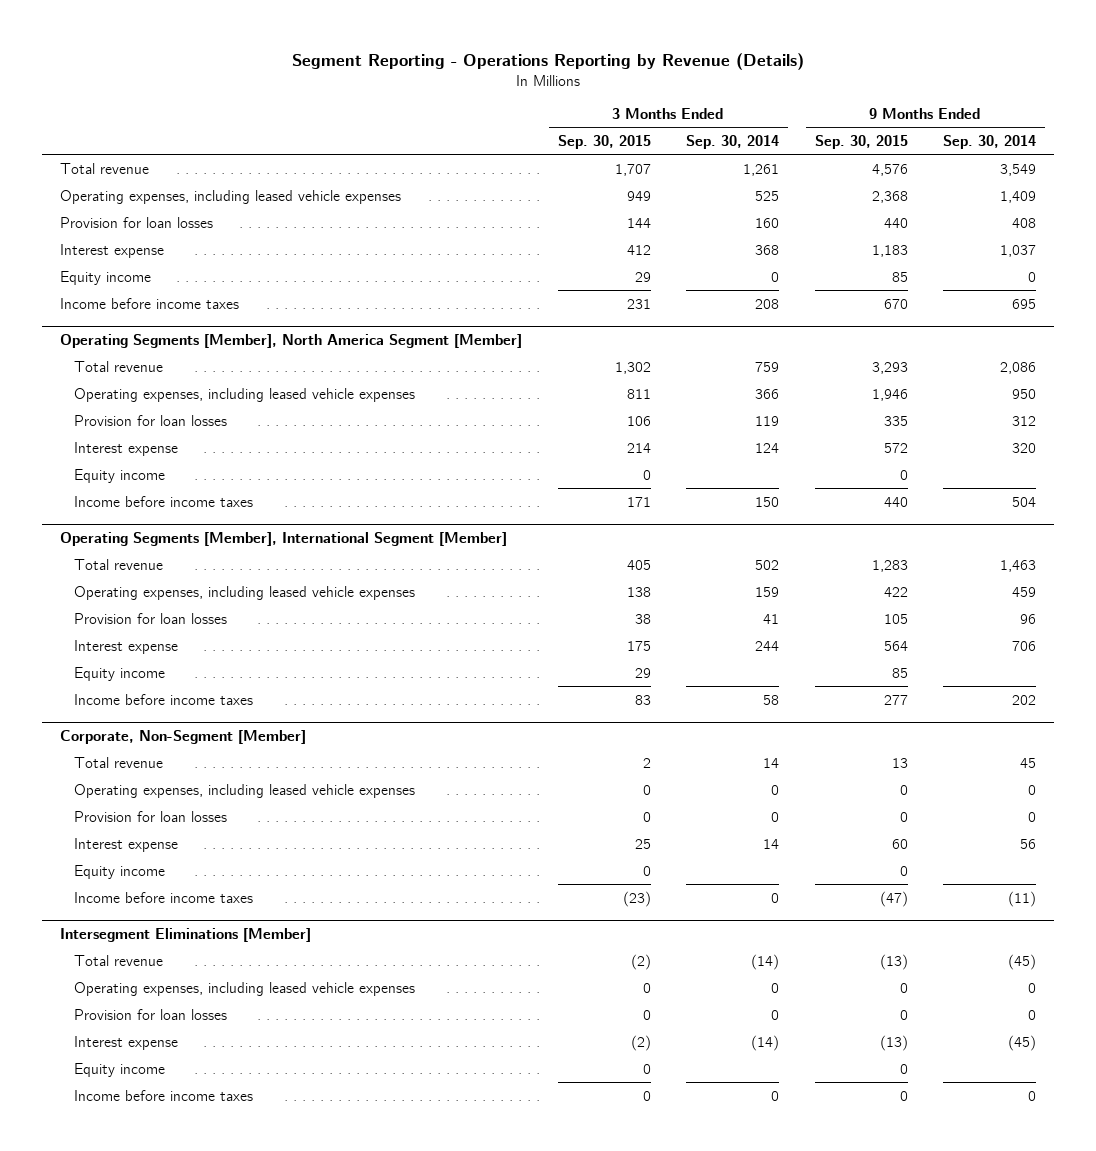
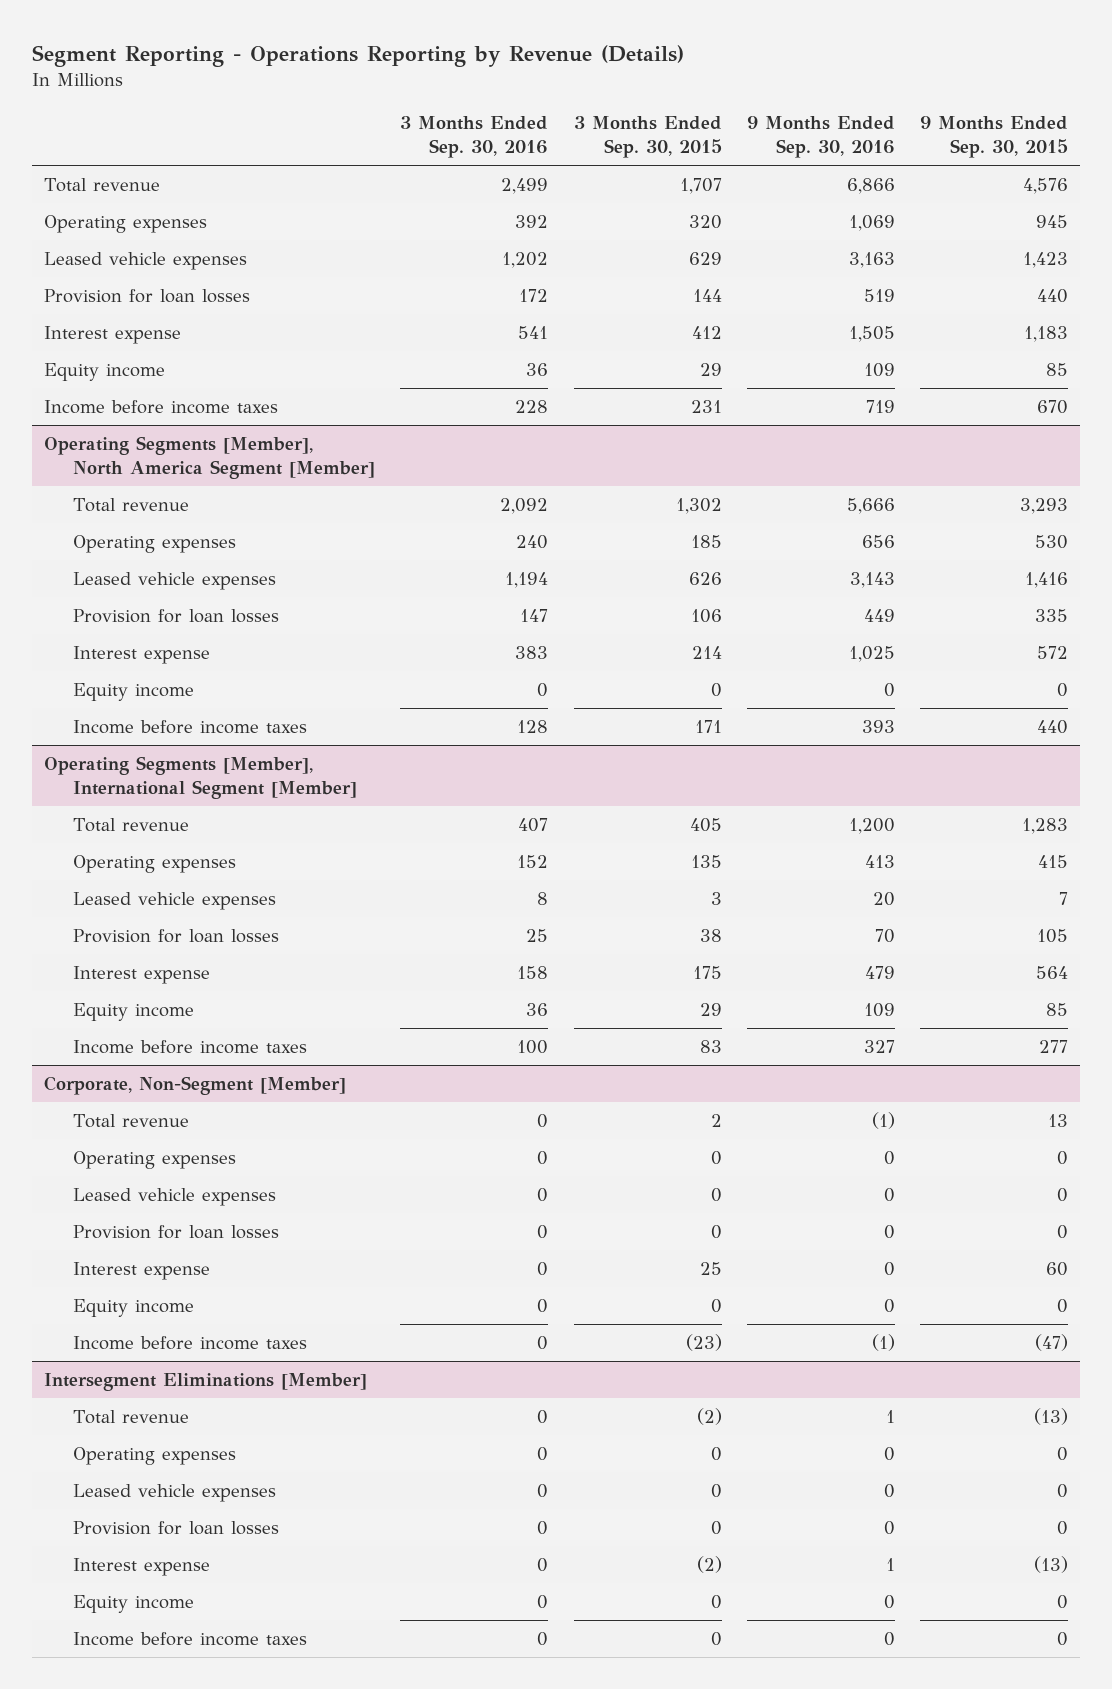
- | 3 Months Ended Sep. 30, 2015 | 3 Months Ended Sep. 30, 2014 | 9 Months Ended Sep. 30, 2015 | 9 Months Ended Sep. 30, 2014
+ | 3 Months Ended Sep. 30, 2016 | 3 Months Ended Sep. 30, 2015 | 9 Months Ended Sep. 30, 2016 | 9 Months Ended Sep. 30, 2015
- Operating expenses, including leased vehicle expenses | 949 | 525 | 2,368 | 1,409
+ Operating expenses | 392 | 320 | 1,069 | 945
+ Leased vehicle expenses | 1,202 | 629 | 3,163 | 1,423
@ Operating Segments [Member], North America Segment [Member]
- Operating expenses, including leased vehicle expenses | 811 | 366 | 1,946 | 950
+ Operating expenses | 240 | 185 | 656 | 530
+ Leased vehicle expenses | 1,194 | 626 | 3,143 | 1,416
@ Operating Segments [Member], International Segment [Member]
- Operating expenses, including leased vehicle expenses | 138 | 159 | 422 | 459
+ Operating expenses | 152 | 135 | 413 | 415
+ Leased vehicle expenses | 8 | 3 | 20 | 7
@ Corporate, Non-Segment [Member]
- Operating expenses, including leased vehicle expenses | 0 | 0 | 0 | 0
+ Operating expenses | 0 | 0 | 0 | 0
+ Leased vehicle expenses | 0 | 0 | 0 | 0
@ Intersegment Eliminations [Member]
- Operating expenses, including leased vehicle expenses | 0 | 0 | 0 | 0
+ Operating expenses | 0 | 0 | 0 | 0
+ Leased vehicle expenses | 0 | 0 | 0 | 0

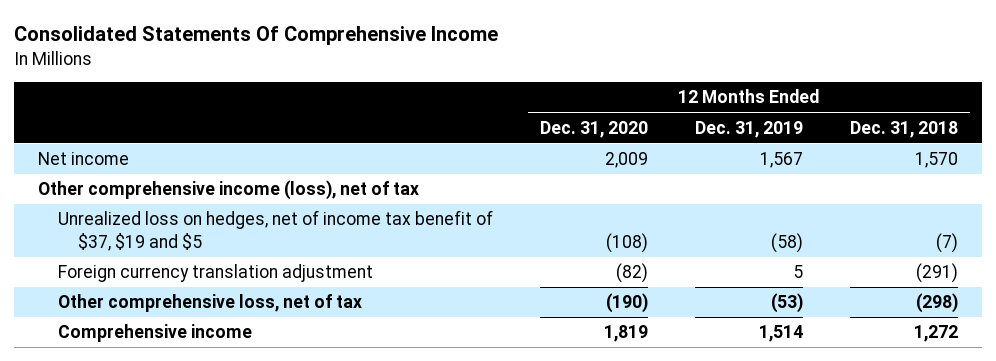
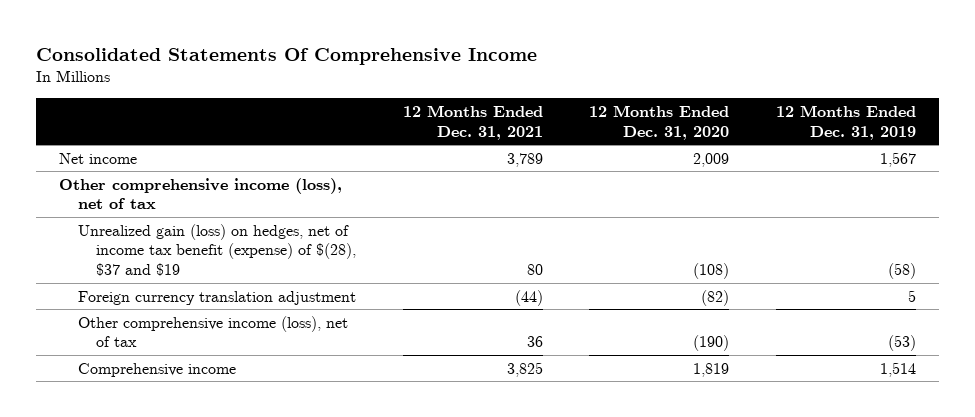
- | 12 Months Ended Dec. 31, 2020 | 12 Months Ended Dec. 31, 2019 | 12 Months Ended Dec. 31, 2018
+ | 12 Months Ended Dec. 31, 2021 | 12 Months Ended Dec. 31, 2020 | 12 Months Ended Dec. 31, 2019
- Unrealized loss on hedges, net of income tax benefit of $37, $19 and $5 | (108) | (58) | (7)
+ Unrealized gain (loss) on hedges, net of income tax benefit (expense) of $(28), $37 and $19 | 80 | (108) | (58)
- Other comprehensive loss, net of tax | (190) | (53) | (298)
+ Other comprehensive income (loss), net of tax | 36 | (190) | (53)

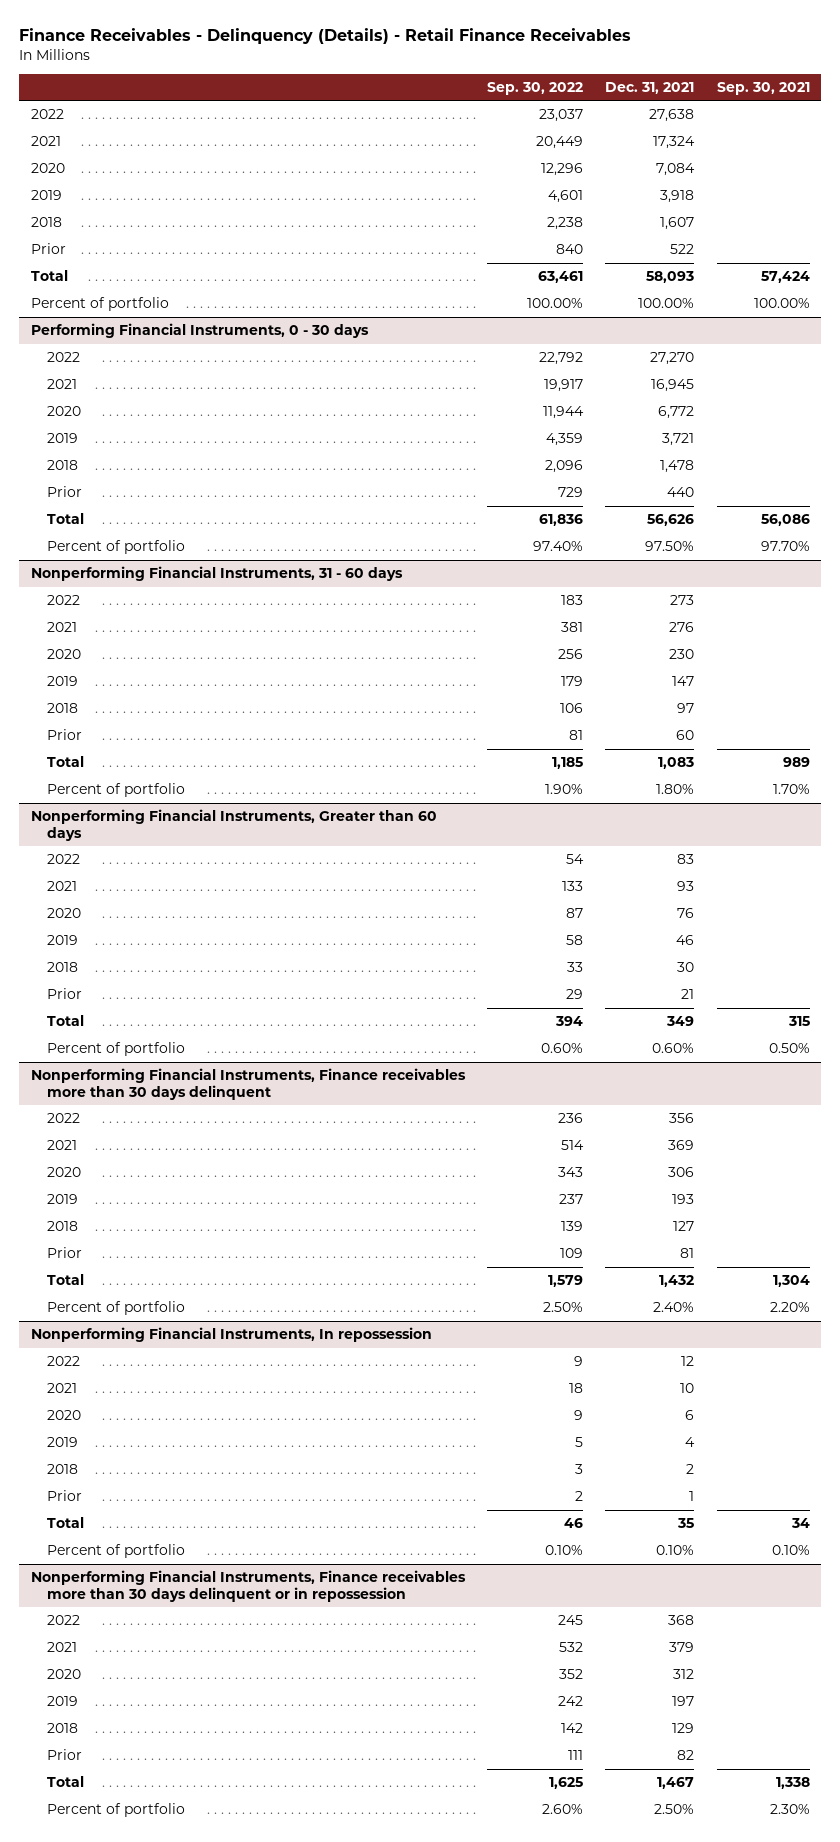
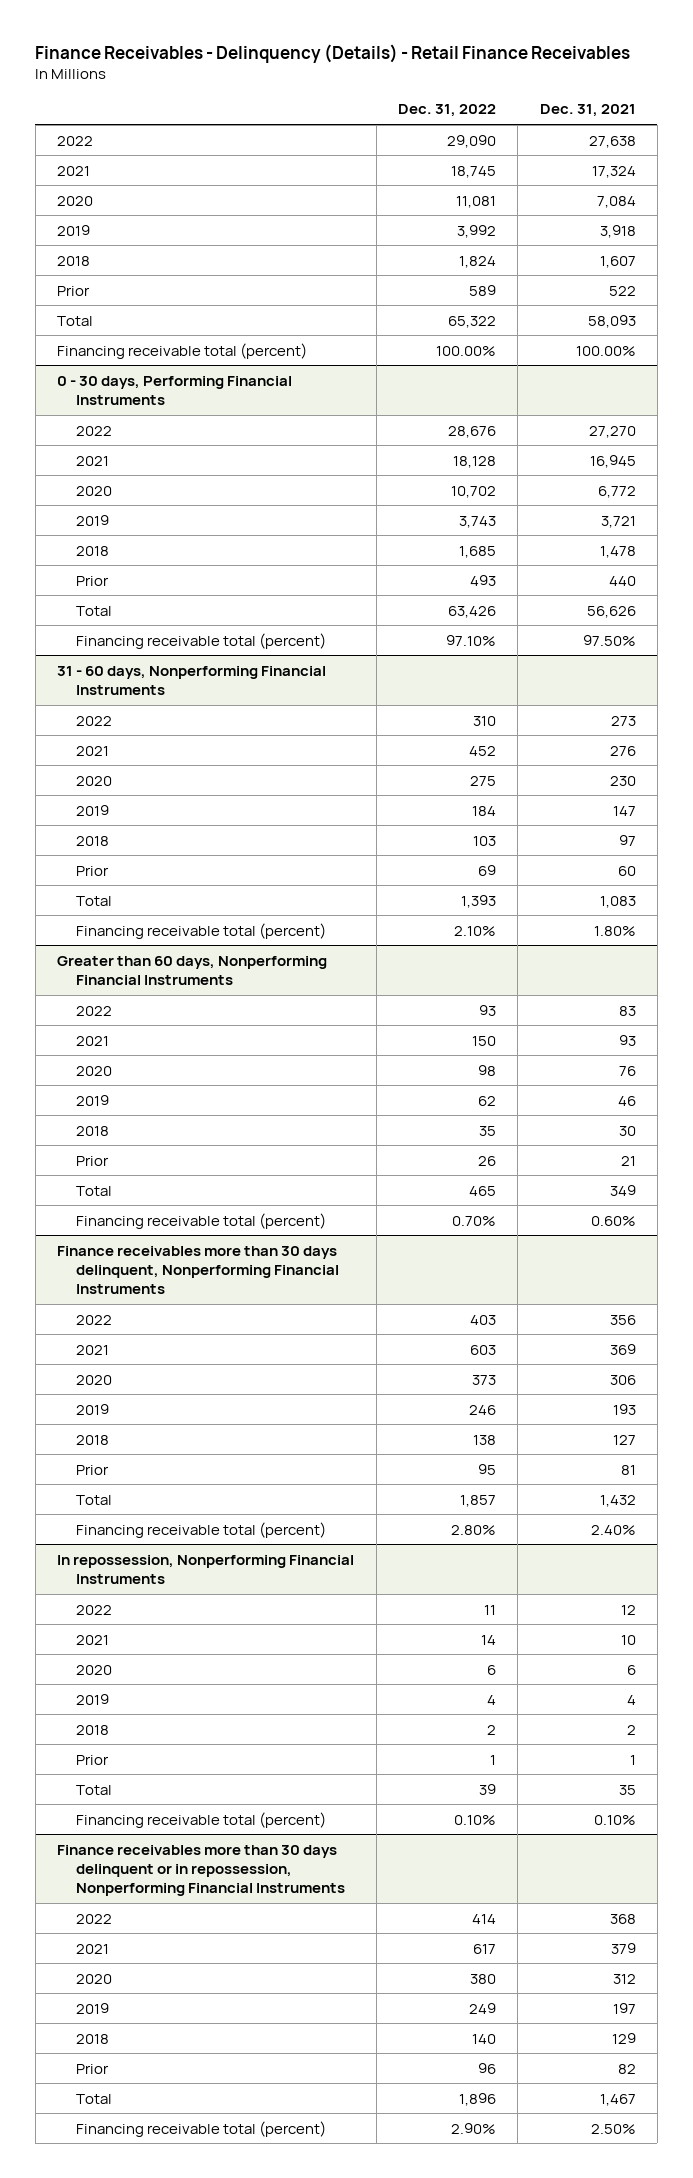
- | Sep. 30, 2022 | Dec. 31, 2021 | Sep. 30, 2021
+ | Dec. 31, 2022 | Dec. 31, 2021
- Percent of portfolio | 100.00% | 100.00% | 100.00%
- Performing Financial Instruments, 0 - 30 days
+ Financing receivable total (percent) | 100.00% | 100.00%
+ 0 - 30 days, Performing Financial Instruments
- Percent of portfolio | 97.40% | 97.50% | 97.70%
- Nonperforming Financial Instruments, 31 - 60 days
+ Financing receivable total (percent) | 97.10% | 97.50%
+ 31 - 60 days, Nonperforming Financial Instruments
- Percent of portfolio | 1.90% | 1.80% | 1.70%
- Nonperforming Financial Instruments, Greater than 60 days
+ Financing receivable total (percent) | 2.10% | 1.80%
+ Greater than 60 days, Nonperforming Financial Instruments
- Percent of portfolio | 0.60% | 0.60% | 0.50%
- Nonperforming Financial Instruments, Finance receivables more than 30 days delinquent
+ Financing receivable total (percent) | 0.70% | 0.60%
+ Finance receivables more than 30 days delinquent, Nonperforming Financial Instruments
- Percent of portfolio | 2.50% | 2.40% | 2.20%
- Nonperforming Financial Instruments, In repossession
+ Financing receivable total (percent) | 2.80% | 2.40%
+ In repossession, Nonperforming Financial Instruments
- Percent of portfolio | 0.10% | 0.10% | 0.10%
- Nonperforming Financial Instruments, Finance receivables more than 30 days delinquent or in repossession
+ Financing receivable total (percent) | 0.10% | 0.10%
+ Finance receivables more than 30 days delinquent or in repossession, Nonperforming Financial Instruments
- Percent of portfolio | 2.60% | 2.50% | 2.30%
+ Financing receivable total (percent) | 2.90% | 2.50%

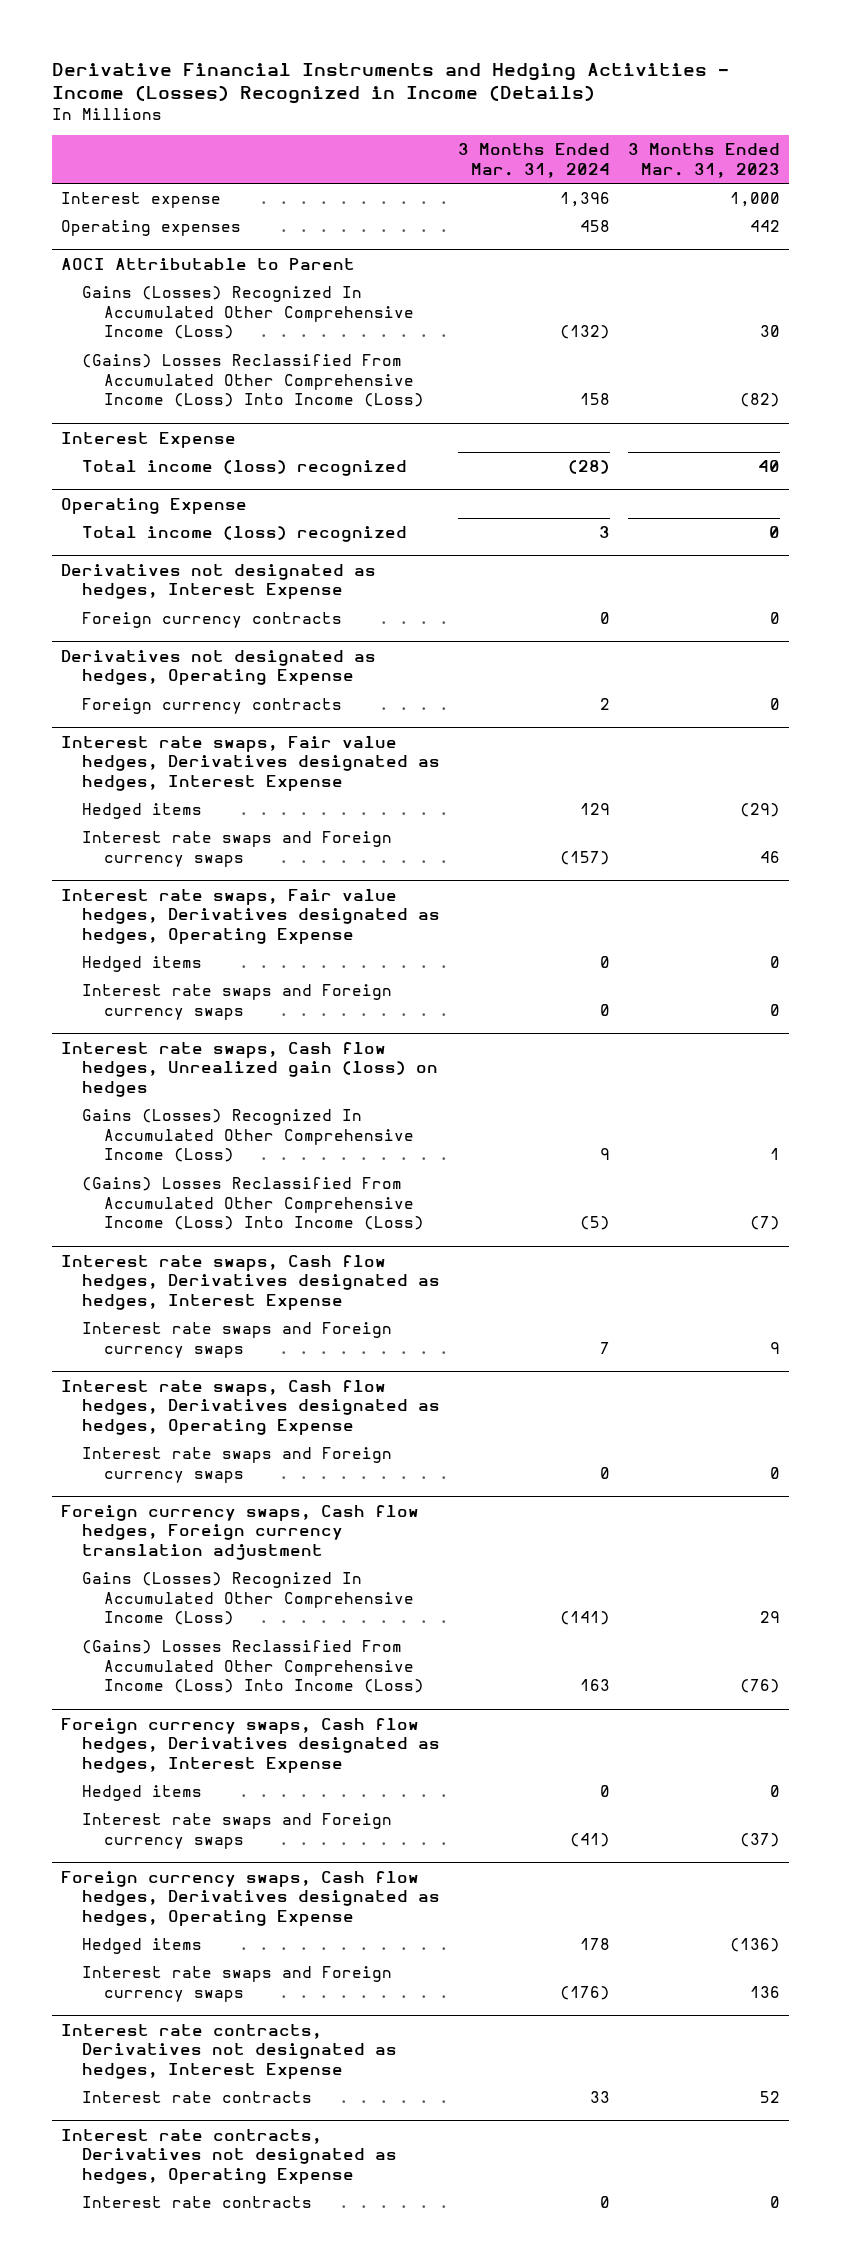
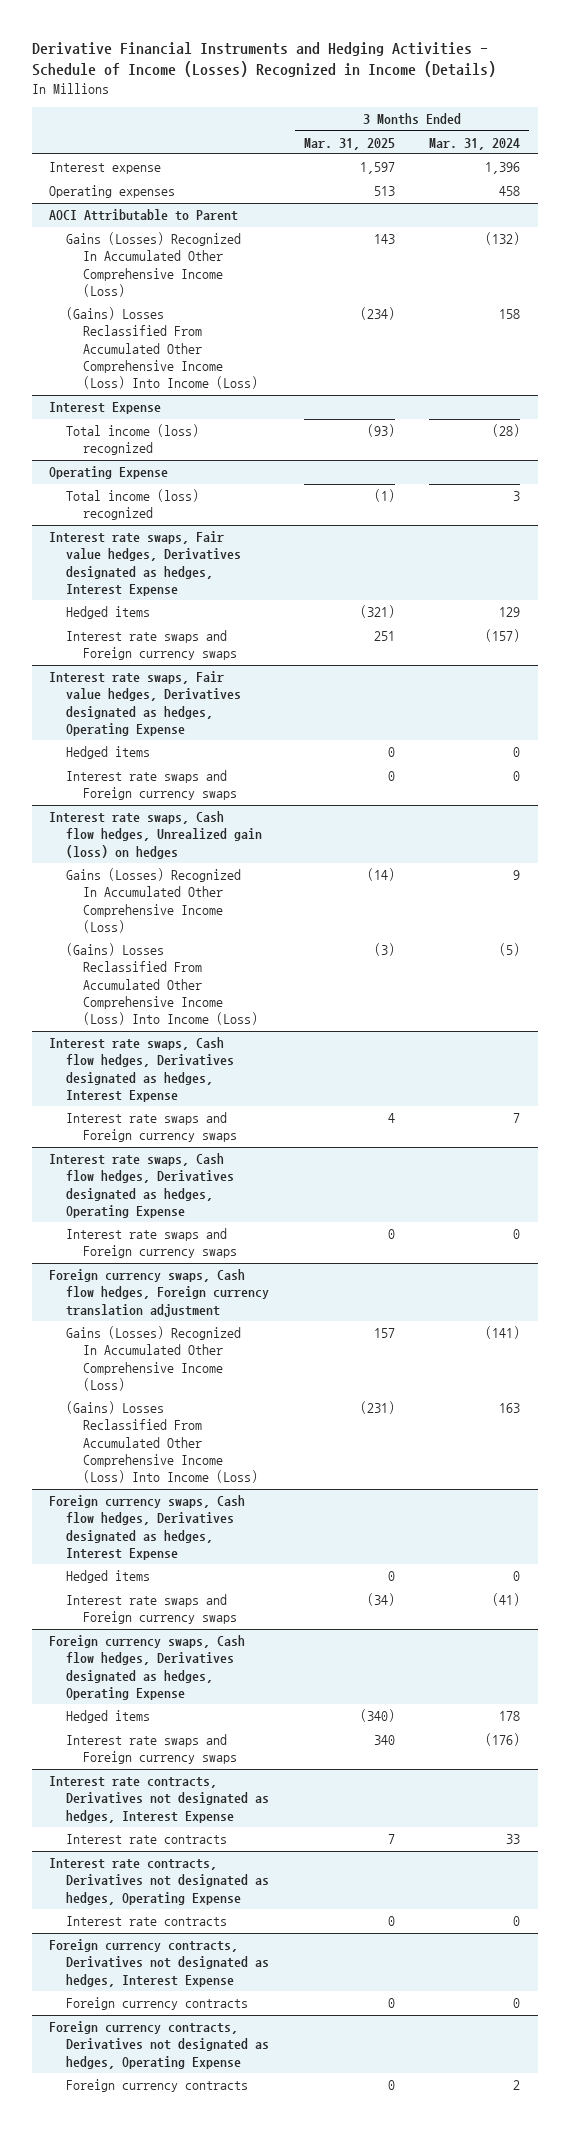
- Derivative Financial Instruments and Hedging Activities - Income (Losses) Recognized in Income (Details)
+ Derivative Financial Instruments and Hedging Activities - Schedule of Income (Losses) Recognized in Income (Details)
- | 3 Months Ended Mar. 31, 2024 | 3 Months Ended Mar. 31, 2023
+ | 3 Months Ended Mar. 31, 2025 | 3 Months Ended Mar. 31, 2024
- Derivatives not designated as hedges, Interest Expense
- Foreign currency contracts | 0 | 0
- Derivatives not designated as hedges, Operating Expense
- Foreign currency contracts | 2 | 0
+ Foreign currency contracts, Derivatives not designated as hedges, Interest Expense
+ Foreign currency contracts | 0 | 0
+ Foreign currency contracts, Derivatives not designated as hedges, Operating Expense
+ Foreign currency contracts | 0 | 2

